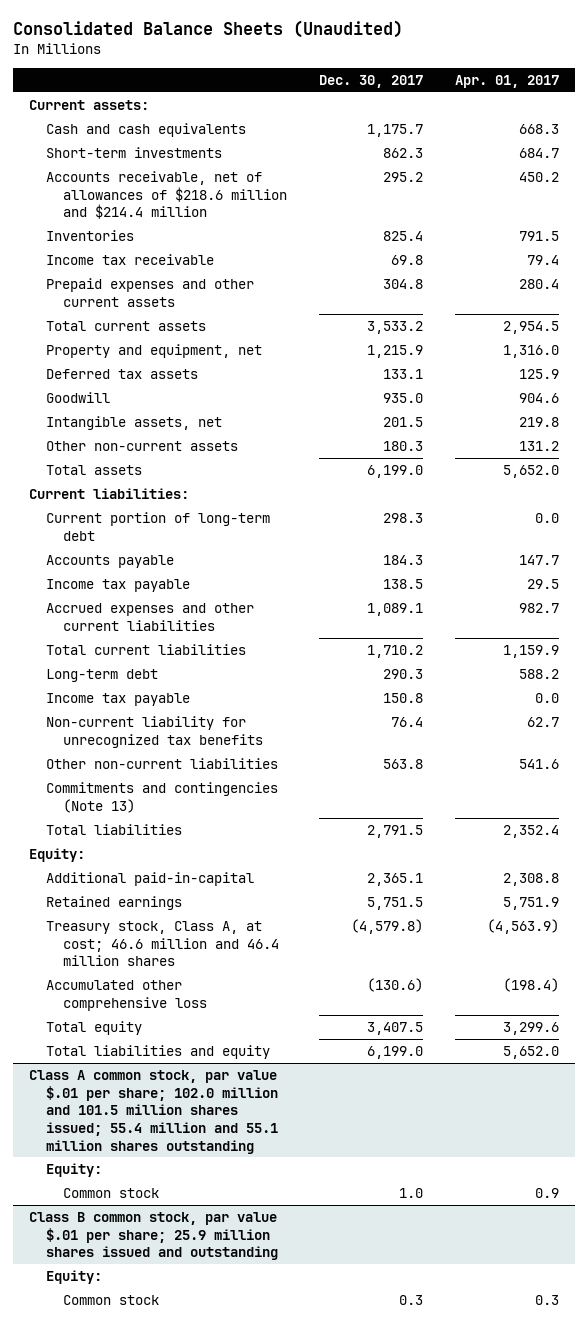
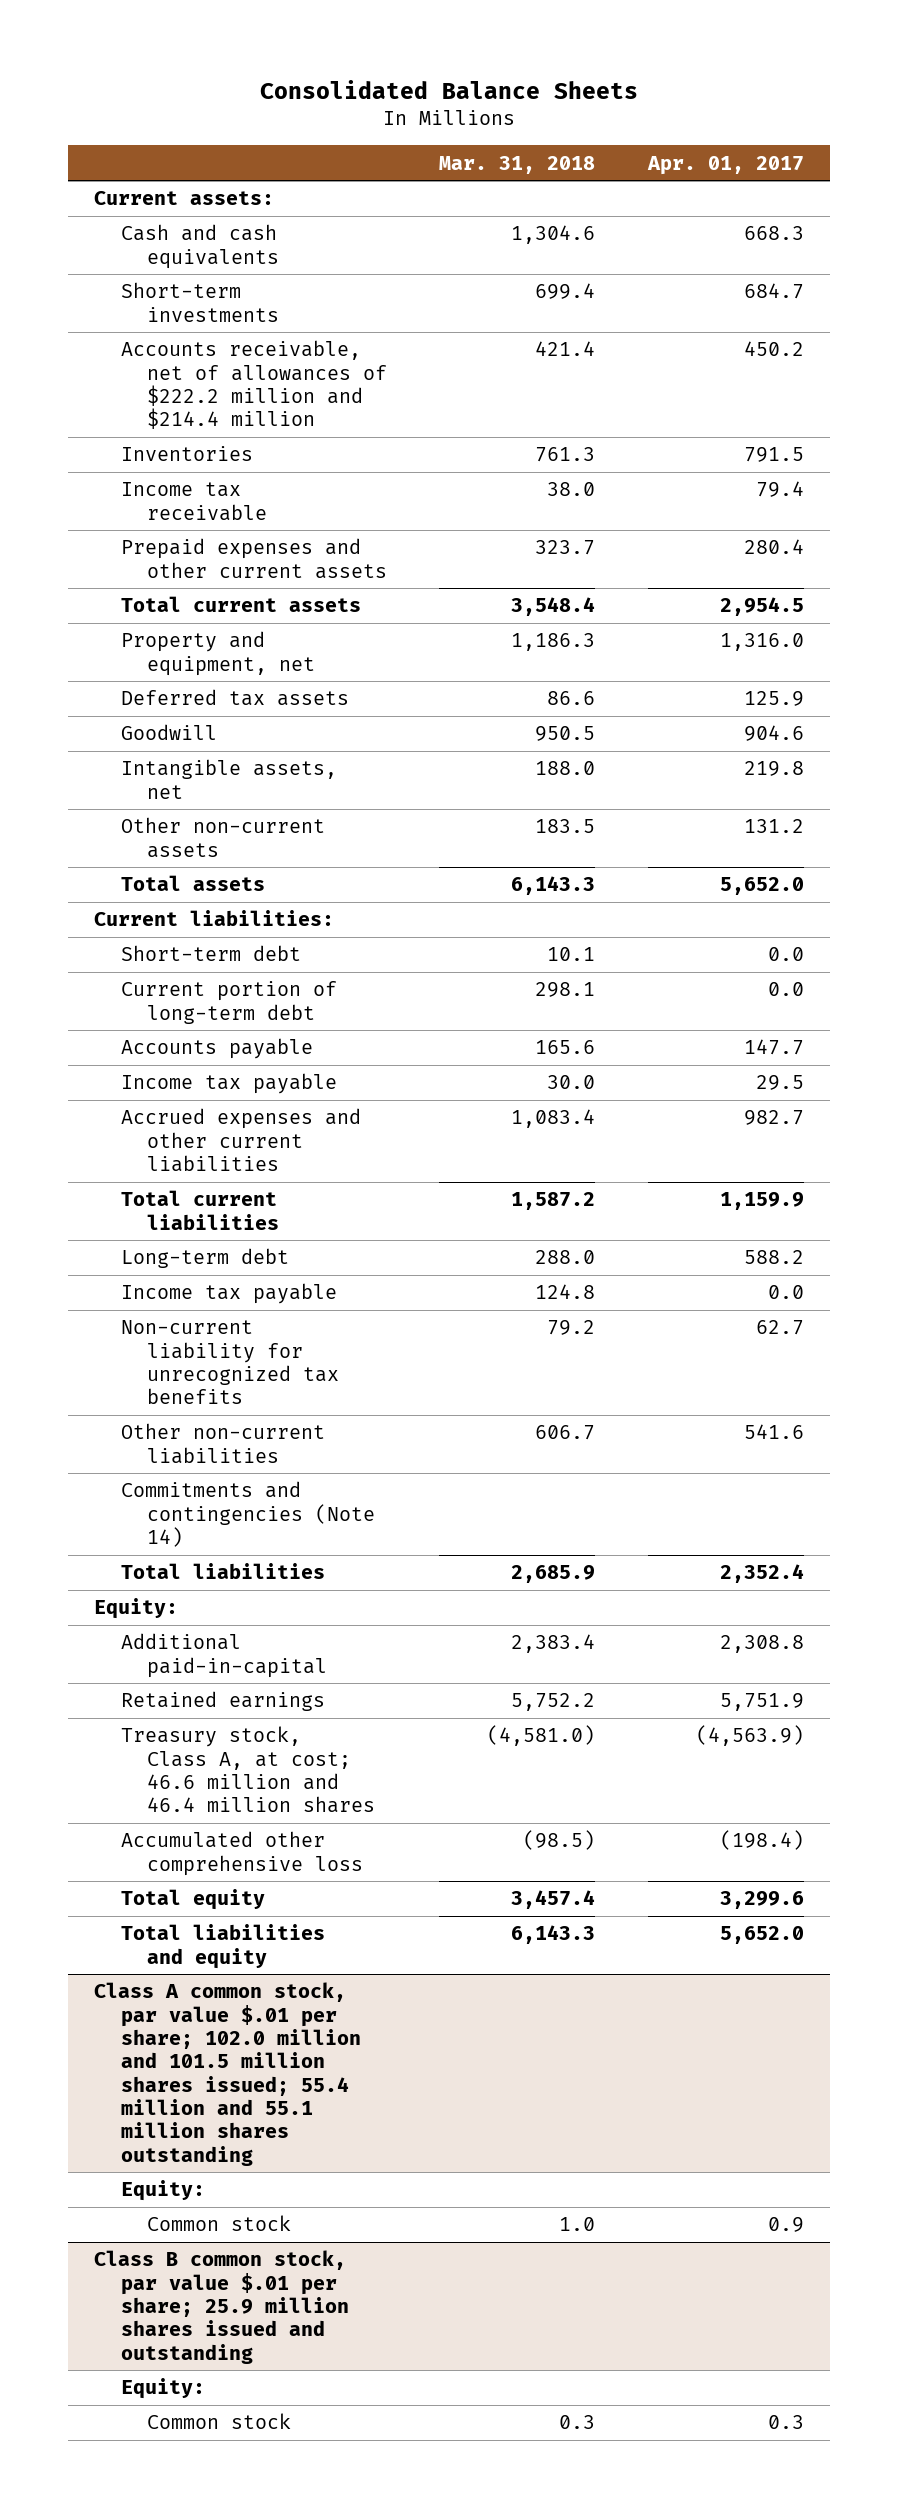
- Consolidated Balance Sheets (Unaudited)
+ Consolidated Balance Sheets
- | Dec. 30, 2017 | Apr. 01, 2017
+ | Mar. 31, 2018 | Apr. 01, 2017
- Accounts receivable, net of allowances of $218.6 million and $214.4 million | 295.2 | 450.2
+ Accounts receivable, net of allowances of $222.2 million and $214.4 million | 421.4 | 450.2
+ Short-term debt | 10.1 | 0.0
- Commitments and contingencies (Note 13)
+ Commitments and contingencies (Note 14)

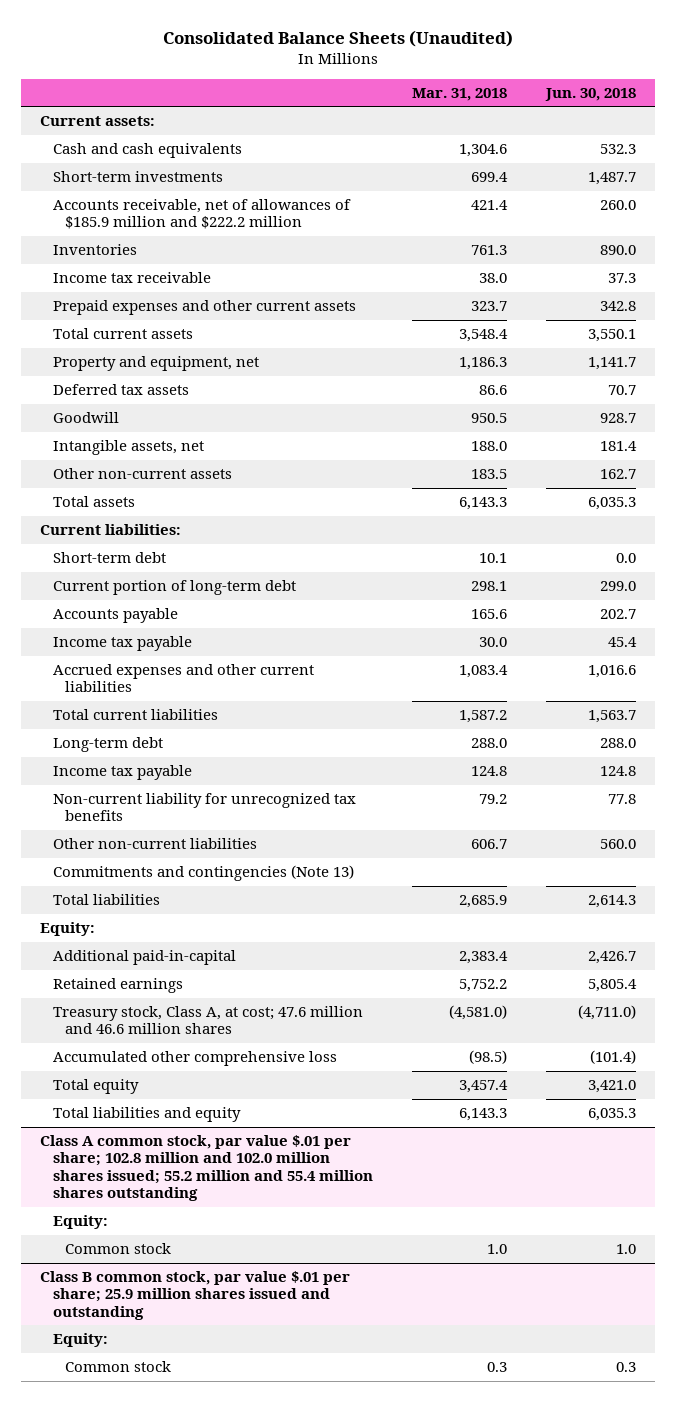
- Consolidated Balance Sheets
+ Consolidated Balance Sheets (Unaudited)
- | Mar. 31, 2018 | Apr. 01, 2017
+ | Mar. 31, 2018 | Jun. 30, 2018
- Accounts receivable, net of allowances of $222.2 million and $214.4 million | 421.4 | 450.2
+ Accounts receivable, net of allowances of $185.9 million and $222.2 million | 421.4 | 260.0
- Commitments and contingencies (Note 14)
+ Commitments and contingencies (Note 13)
- Treasury stock, Class A, at cost; 46.6 million and 46.4 million shares | (4,581.0) | (4,563.9)
+ Treasury stock, Class A, at cost; 47.6 million and 46.6 million shares | (4,581.0) | (4,711.0)
- Class A common stock, par value $.01 per share; 102.0 million and 101.5 million shares issued; 55.4 million and 55.1 million shares outstanding
+ Class A common stock, par value $.01 per share; 102.8 million and 102.0 million shares issued; 55.2 million and 55.4 million shares outstanding

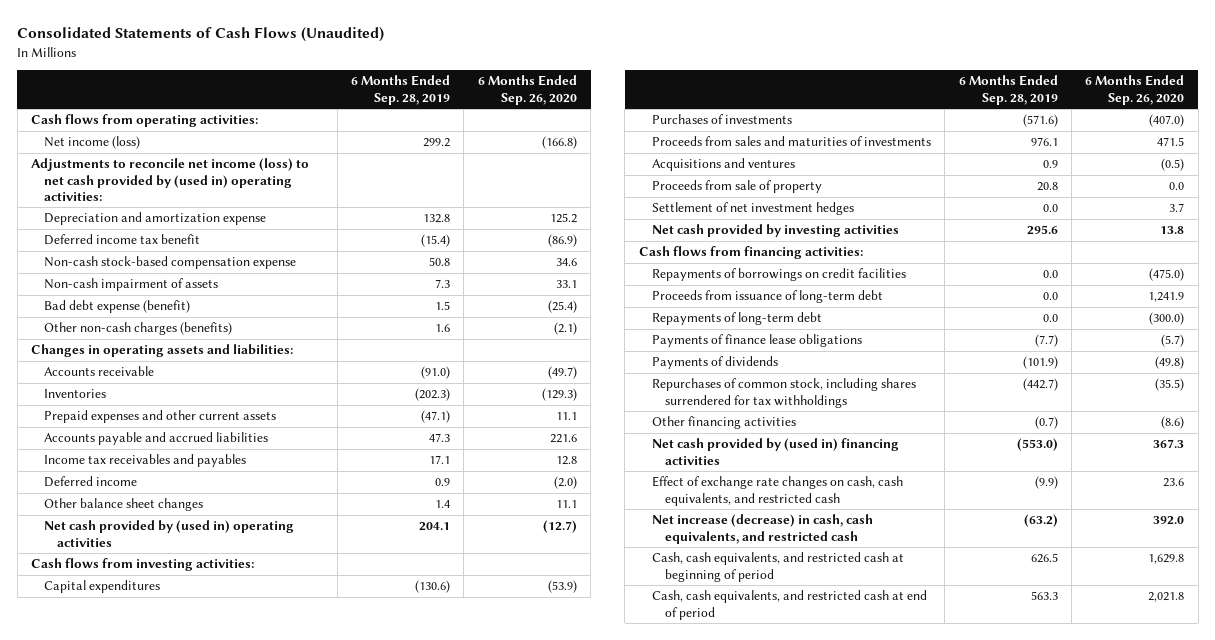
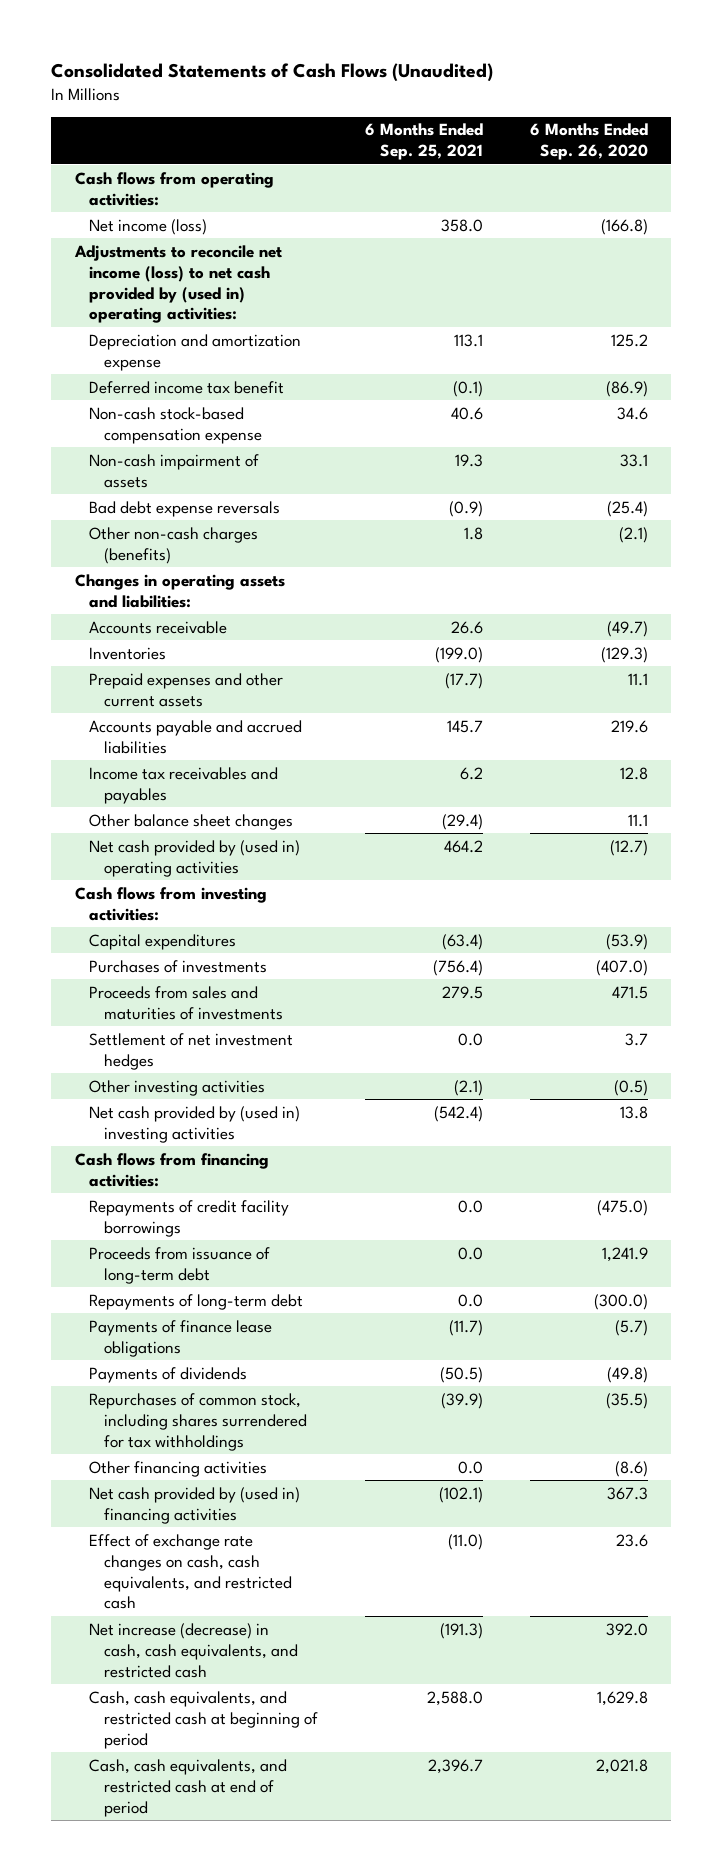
- | 6 Months Ended Sep. 28, 2019 | 6 Months Ended Sep. 26, 2020
+ | 6 Months Ended Sep. 25, 2021 | 6 Months Ended Sep. 26, 2020
- Bad debt expense (benefit) | 1.5 | (25.4)
+ Bad debt expense reversals | (0.9) | (25.4)
- Accounts payable and accrued liabilities | 47.3 | 221.6
+ Accounts payable and accrued liabilities | 145.7 | 219.6
- Deferred income | 0.9 | (2.0)
- Acquisitions and ventures | 0.9 | (0.5)
- Proceeds from sale of property | 20.8 | 0.0
- Net cash provided by investing activities | 295.6 | 13.8
+ Other investing activities | (2.1) | (0.5)
+ Net cash provided by (used in) investing activities | (542.4) | 13.8
- Repayments of borrowings on credit facilities | 0.0 | (475.0)
+ Repayments of credit facility borrowings | 0.0 | (475.0)

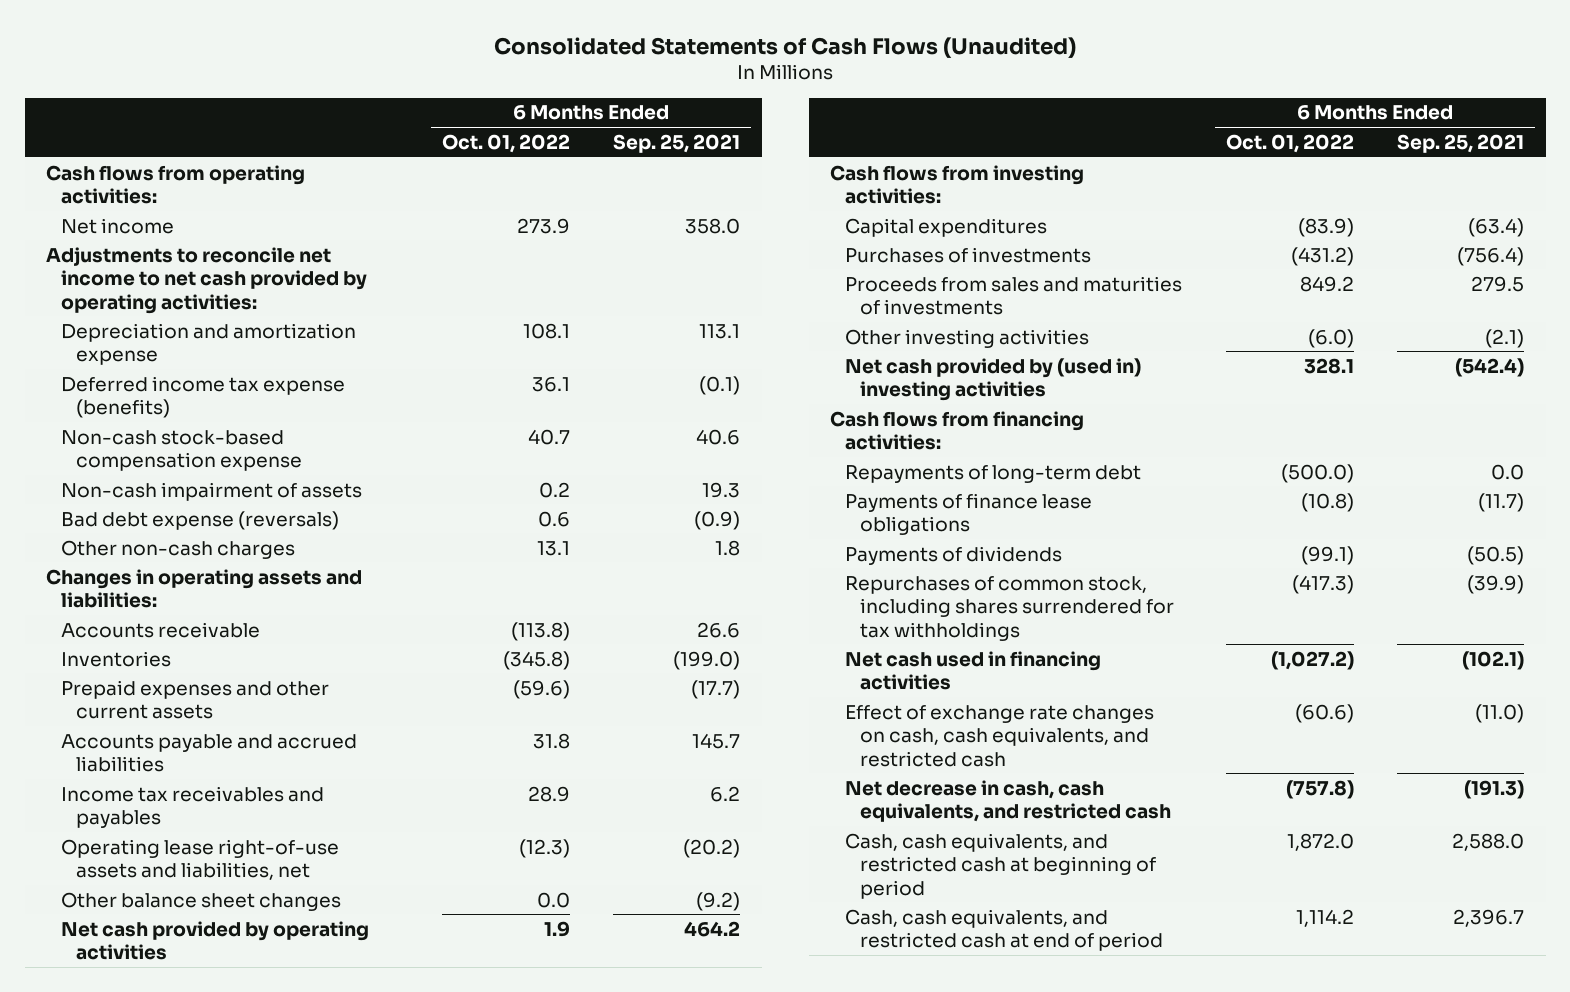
- | 6 Months Ended Sep. 25, 2021 | 6 Months Ended Sep. 26, 2020
+ | 6 Months Ended Oct. 01, 2022 | 6 Months Ended Sep. 25, 2021
- Net income (loss) | 358.0 | (166.8)
- Adjustments to reconcile net income (loss) to net cash provided by (used in) operating activities:
+ Net income | 273.9 | 358.0
+ Adjustments to reconcile net income to net cash provided by operating activities:
- Deferred income tax benefit | (0.1) | (86.9)
+ Deferred income tax expense (benefits) | 36.1 | (0.1)
- Bad debt expense reversals | (0.9) | (25.4)
- Other non-cash charges (benefits) | 1.8 | (2.1)
+ Bad debt expense (reversals) | 0.6 | (0.9)
+ Other non-cash charges | 13.1 | 1.8
- Other balance sheet changes | (29.4) | 11.1
- Net cash provided by (used in) operating activities | 464.2 | (12.7)
+ Operating lease right-of-use assets and liabilities, net | (12.3) | (20.2)
+ Other balance sheet changes | 0.0 | (9.2)
+ Net cash provided by operating activities | 1.9 | 464.2
- Settlement of net investment hedges | 0.0 | 3.7
- Repayments of credit facility borrowings | 0.0 | (475.0)
- Proceeds from issuance of long-term debt | 0.0 | 1,241.9
- Other financing activities | 0.0 | (8.6)
- Net cash provided by (used in) financing activities | (102.1) | 367.3
+ Net cash used in financing activities | (1,027.2) | (102.1)
- Net increase (decrease) in cash, cash equivalents, and restricted cash | (191.3) | 392.0
+ Net decrease in cash, cash equivalents, and restricted cash | (757.8) | (191.3)

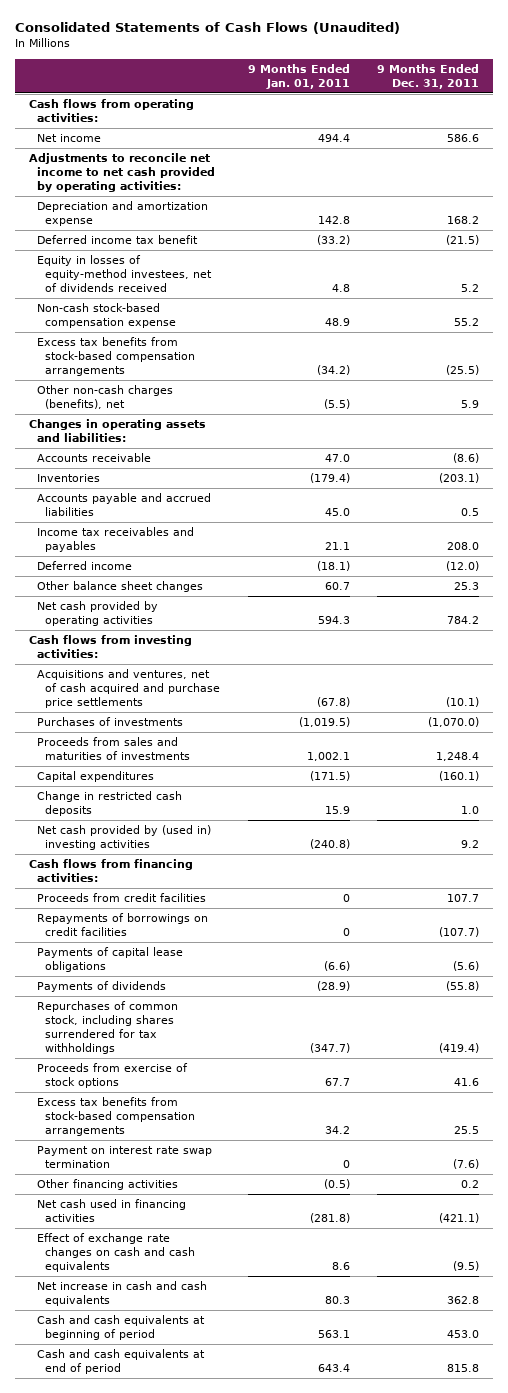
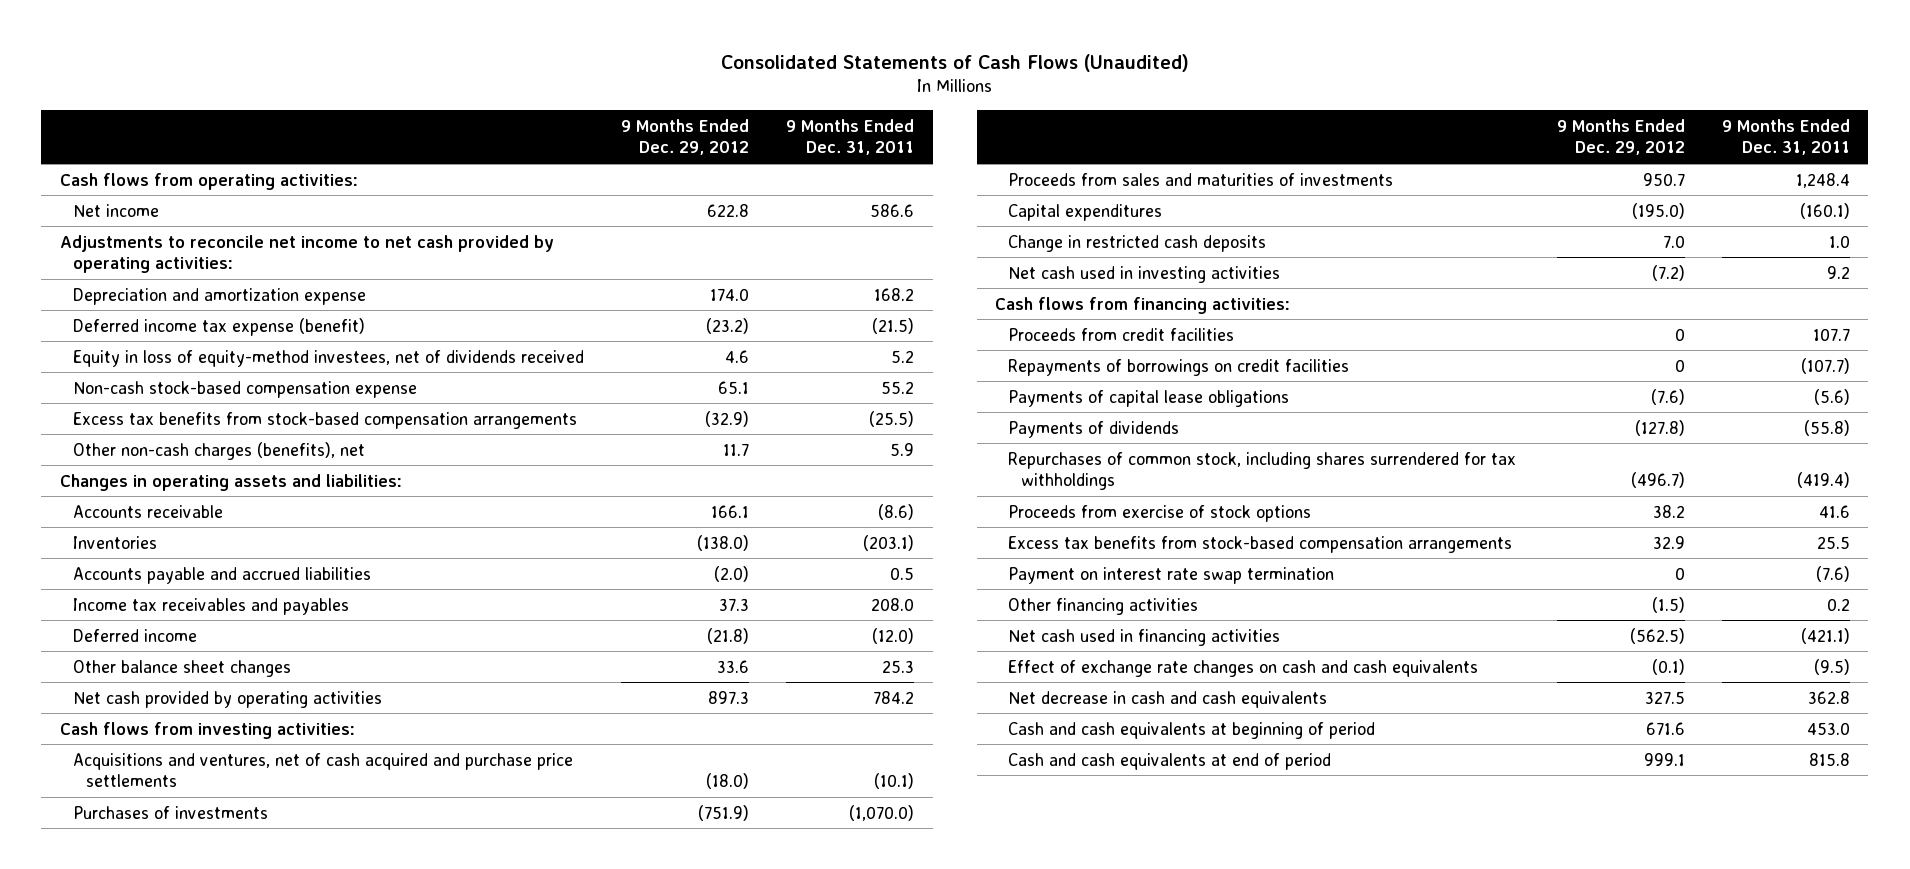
- | 9 Months Ended Jan. 01, 2011 | 9 Months Ended Dec. 31, 2011
+ | 9 Months Ended Dec. 29, 2012 | 9 Months Ended Dec. 31, 2011
- Deferred income tax benefit | (33.2) | (21.5)
- Equity in losses of equity-method investees, net of dividends received | 4.8 | 5.2
+ Deferred income tax expense (benefit) | (23.2) | (21.5)
+ Equity in loss of equity-method investees, net of dividends received | 4.6 | 5.2
- Net cash provided by (used in) investing activities | (240.8) | 9.2
+ Net cash used in investing activities | (7.2) | 9.2
- Net increase in cash and cash equivalents | 80.3 | 362.8
+ Net decrease in cash and cash equivalents | 327.5 | 362.8

